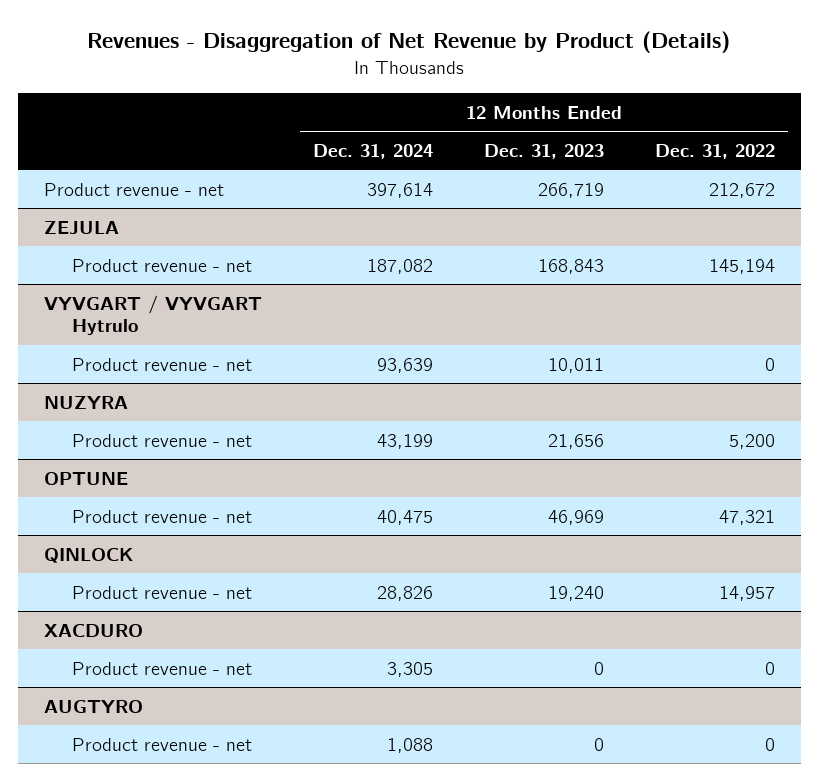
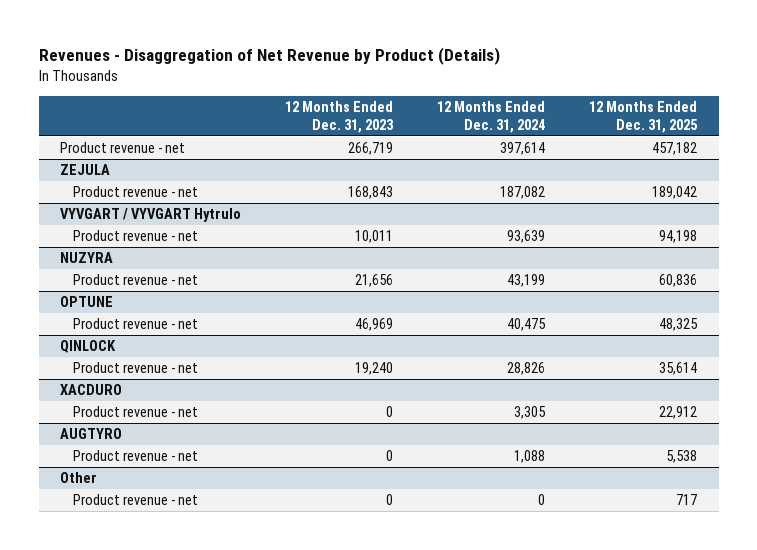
- | 12 Months Ended Dec. 31, 2024 | 12 Months Ended Dec. 31, 2023 | 12 Months Ended Dec. 31, 2022
+ | 12 Months Ended Dec. 31, 2023 | 12 Months Ended Dec. 31, 2024 | 12 Months Ended Dec. 31, 2025
+ Other
+ Product revenue - net | 0 | 0 | 717

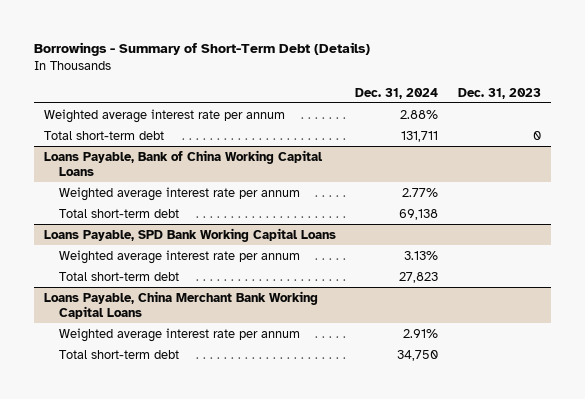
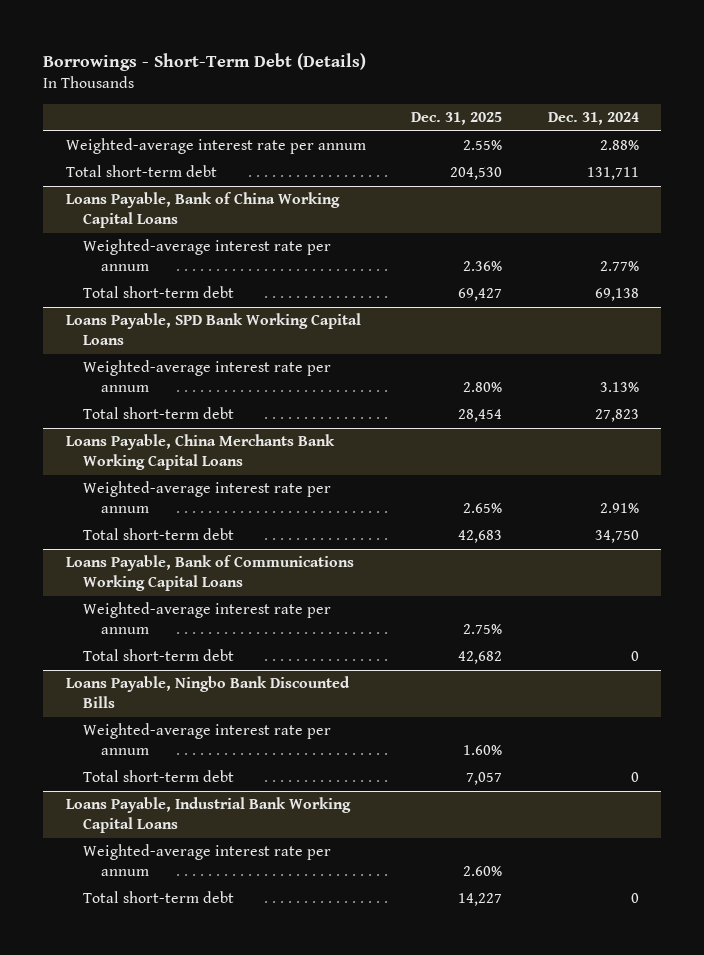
- Borrowings - Summary of Short-Term Debt (Details)
+ Borrowings - Short-Term Debt (Details)
- | Dec. 31, 2024 | Dec. 31, 2023
+ | Dec. 31, 2025 | Dec. 31, 2024
- Weighted average interest rate per annum | 2.88% |
+ Weighted-average interest rate per annum | 2.55% | 2.88%
@ Loans Payable, Bank of China Working Capital Loans
- Weighted average interest rate per annum | 2.77% |
+ Weighted-average interest rate per annum | 2.36% | 2.77%
@ Loans Payable, SPD Bank Working Capital Loans
- Weighted average interest rate per annum | 3.13% |
+ Weighted-average interest rate per annum | 2.80% | 3.13%
- Loans Payable, China Merchant Bank Working Capital Loans
- Weighted average interest rate per annum | 2.91% |
+ Loans Payable, China Merchants Bank Working Capital Loans
+ Weighted-average interest rate per annum | 2.65% | 2.91%
+ Loans Payable, Bank of Communications Working Capital Loans
+ Weighted-average interest rate per annum | 2.75% |
+ Total short-term debt | 42,682 | 0
+ Loans Payable, Ningbo Bank Discounted Bills
+ Weighted-average interest rate per annum | 1.60% |
+ Total short-term debt | 7,057 | 0
+ Loans Payable, Industrial Bank Working Capital Loans
+ Weighted-average interest rate per annum | 2.60% |
+ Total short-term debt | 14,227 | 0

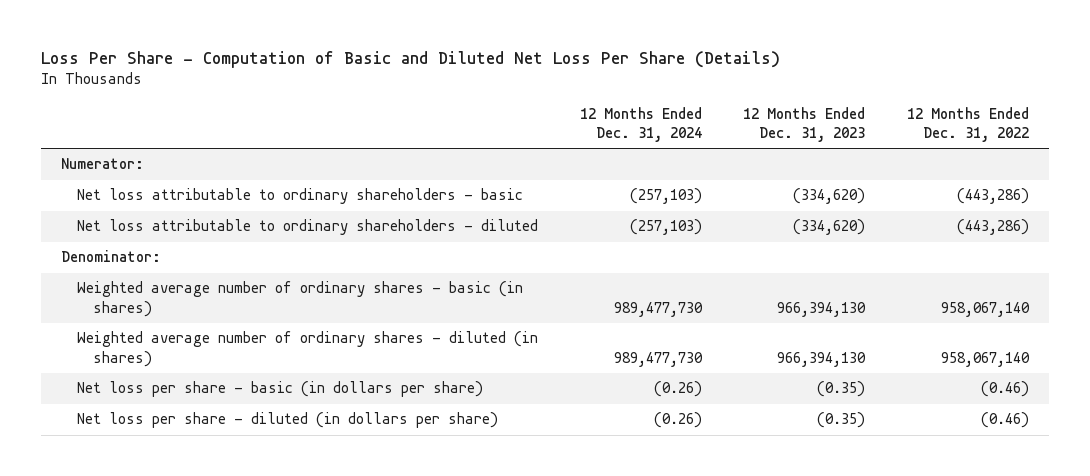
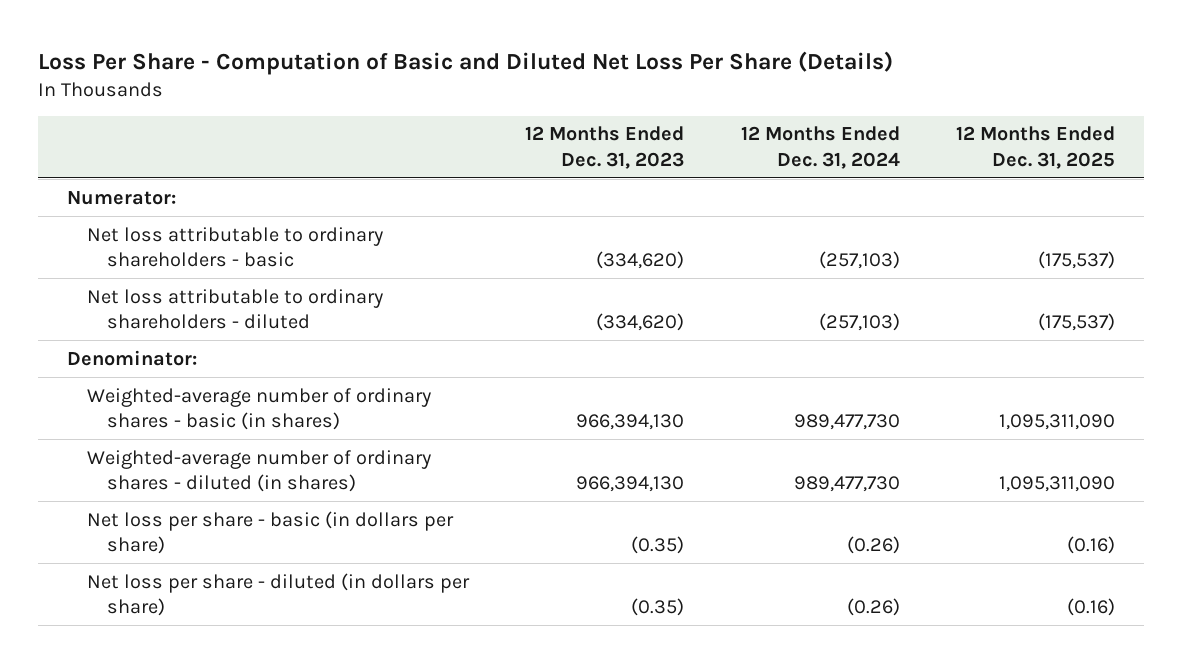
- | 12 Months Ended Dec. 31, 2024 | 12 Months Ended Dec. 31, 2023 | 12 Months Ended Dec. 31, 2022
+ | 12 Months Ended Dec. 31, 2023 | 12 Months Ended Dec. 31, 2024 | 12 Months Ended Dec. 31, 2025
- Weighted average number of ordinary shares - basic (in shares) | 989,477,730 | 966,394,130 | 958,067,140
- Weighted average number of ordinary shares - diluted (in shares) | 989,477,730 | 966,394,130 | 958,067,140
+ Weighted-average number of ordinary shares - basic (in shares) | 966,394,130 | 989,477,730 | 1,095,311,090
+ Weighted-average number of ordinary shares - diluted (in shares) | 966,394,130 | 989,477,730 | 1,095,311,090

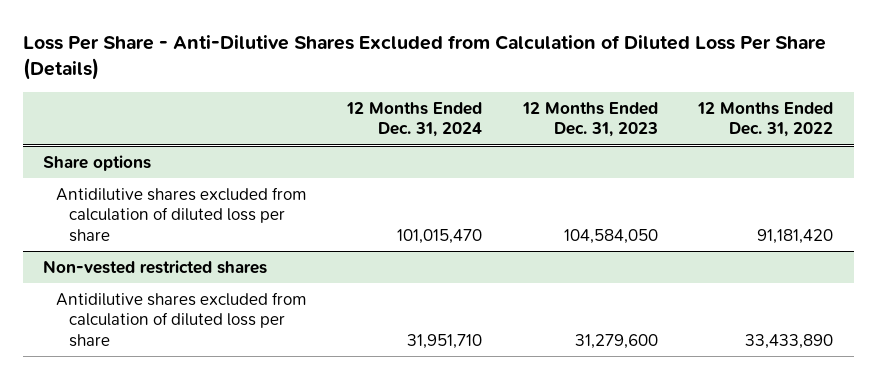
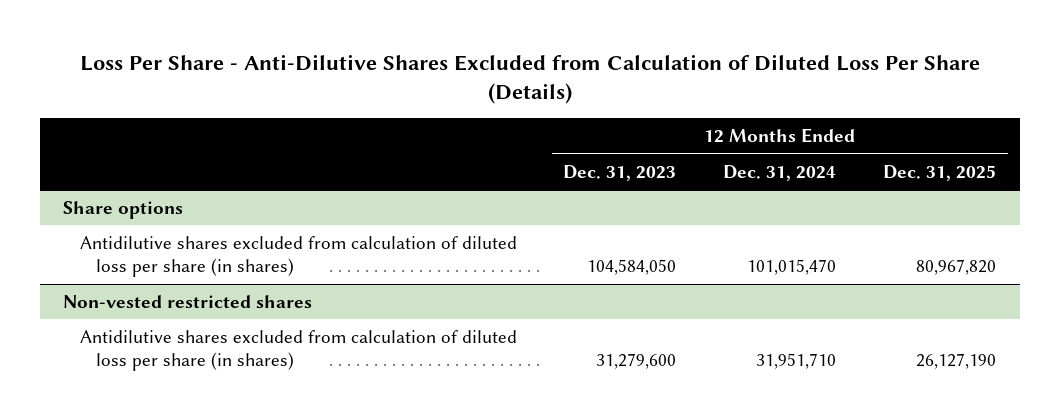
- | 12 Months Ended Dec. 31, 2024 | 12 Months Ended Dec. 31, 2023 | 12 Months Ended Dec. 31, 2022
+ | 12 Months Ended Dec. 31, 2023 | 12 Months Ended Dec. 31, 2024 | 12 Months Ended Dec. 31, 2025
@ Share options
- Antidilutive shares excluded from calculation of diluted loss per share | 101,015,470 | 104,584,050 | 91,181,420
+ Antidilutive shares excluded from calculation of diluted loss per share (in shares) | 104,584,050 | 101,015,470 | 80,967,820
@ Non-vested restricted shares
- Antidilutive shares excluded from calculation of diluted loss per share | 31,951,710 | 31,279,600 | 33,433,890
+ Antidilutive shares excluded from calculation of diluted loss per share (in shares) | 31,279,600 | 31,951,710 | 26,127,190

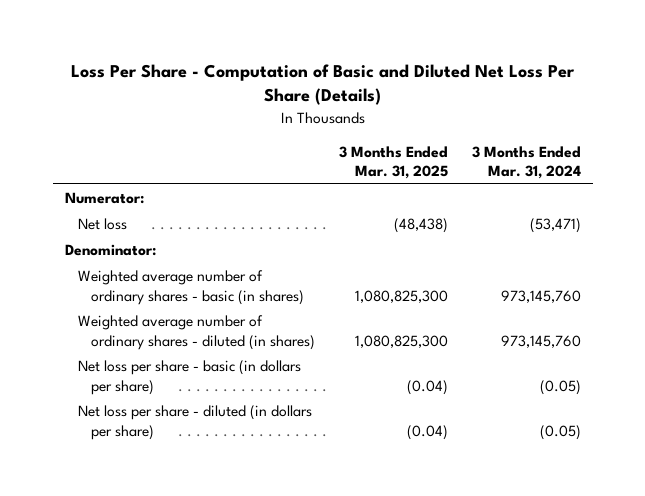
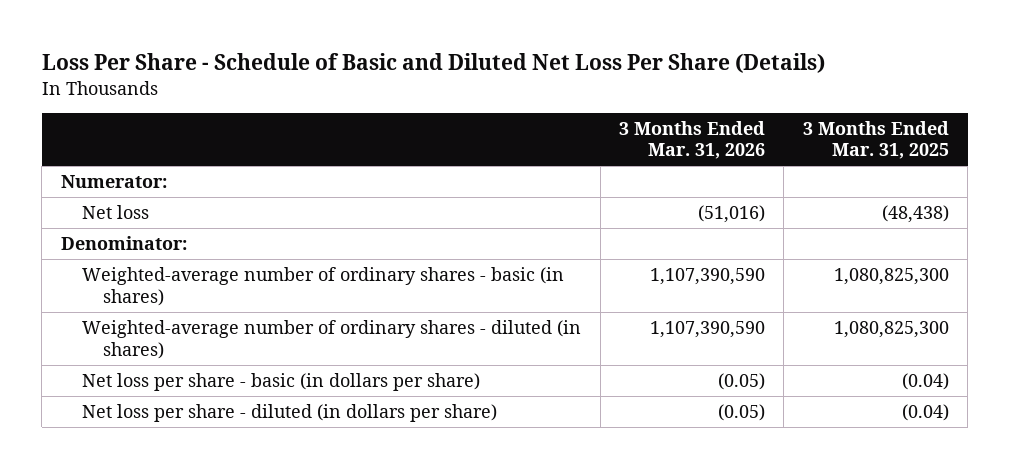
- Loss Per Share - Computation of Basic and Diluted Net Loss Per Share (Details)
+ Loss Per Share - Schedule of Basic and Diluted Net Loss Per Share (Details)
- | 3 Months Ended Mar. 31, 2025 | 3 Months Ended Mar. 31, 2024
+ | 3 Months Ended Mar. 31, 2026 | 3 Months Ended Mar. 31, 2025
- Weighted average number of ordinary shares - basic (in shares) | 1,080,825,300 | 973,145,760
- Weighted average number of ordinary shares - diluted (in shares) | 1,080,825,300 | 973,145,760
+ Weighted-average number of ordinary shares - basic (in shares) | 1,107,390,590 | 1,080,825,300
+ Weighted-average number of ordinary shares - diluted (in shares) | 1,107,390,590 | 1,080,825,300

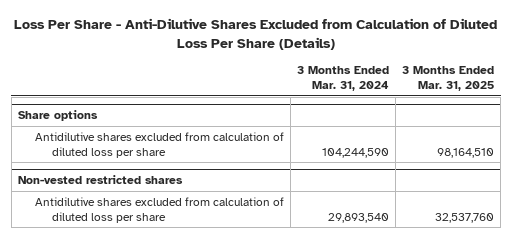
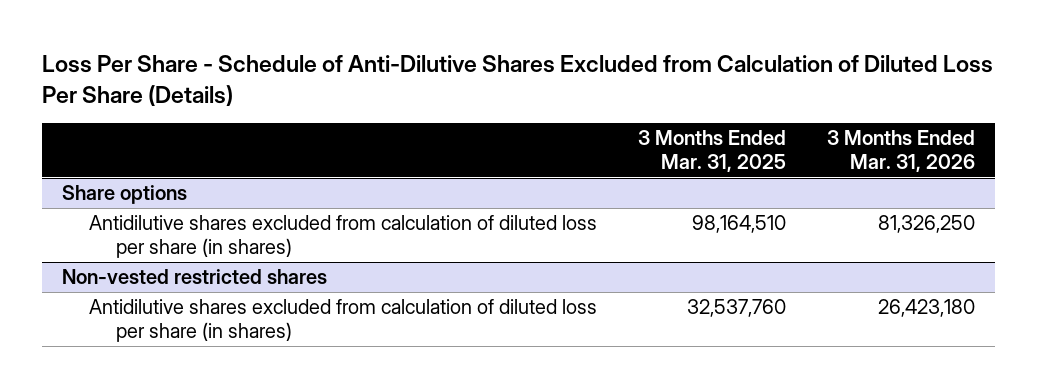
- Loss Per Share - Anti-Dilutive Shares Excluded from Calculation of Diluted Loss Per Share (Details)
+ Loss Per Share - Schedule of Anti-Dilutive Shares Excluded from Calculation of Diluted Loss Per Share (Details)
- | 3 Months Ended Mar. 31, 2024 | 3 Months Ended Mar. 31, 2025
+ | 3 Months Ended Mar. 31, 2025 | 3 Months Ended Mar. 31, 2026
@ Share options
- Antidilutive shares excluded from calculation of diluted loss per share | 104,244,590 | 98,164,510
+ Antidilutive shares excluded from calculation of diluted loss per share (in shares) | 98,164,510 | 81,326,250
@ Non-vested restricted shares
- Antidilutive shares excluded from calculation of diluted loss per share | 29,893,540 | 32,537,760
+ Antidilutive shares excluded from calculation of diluted loss per share (in shares) | 32,537,760 | 26,423,180

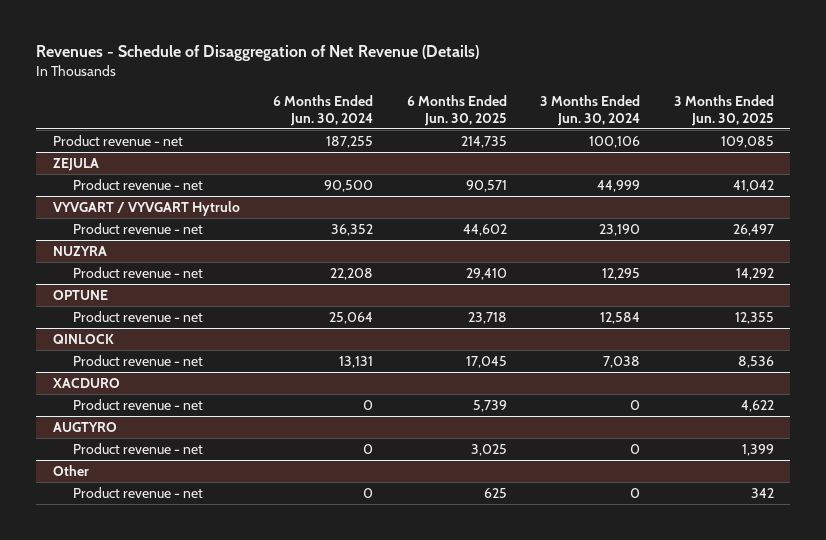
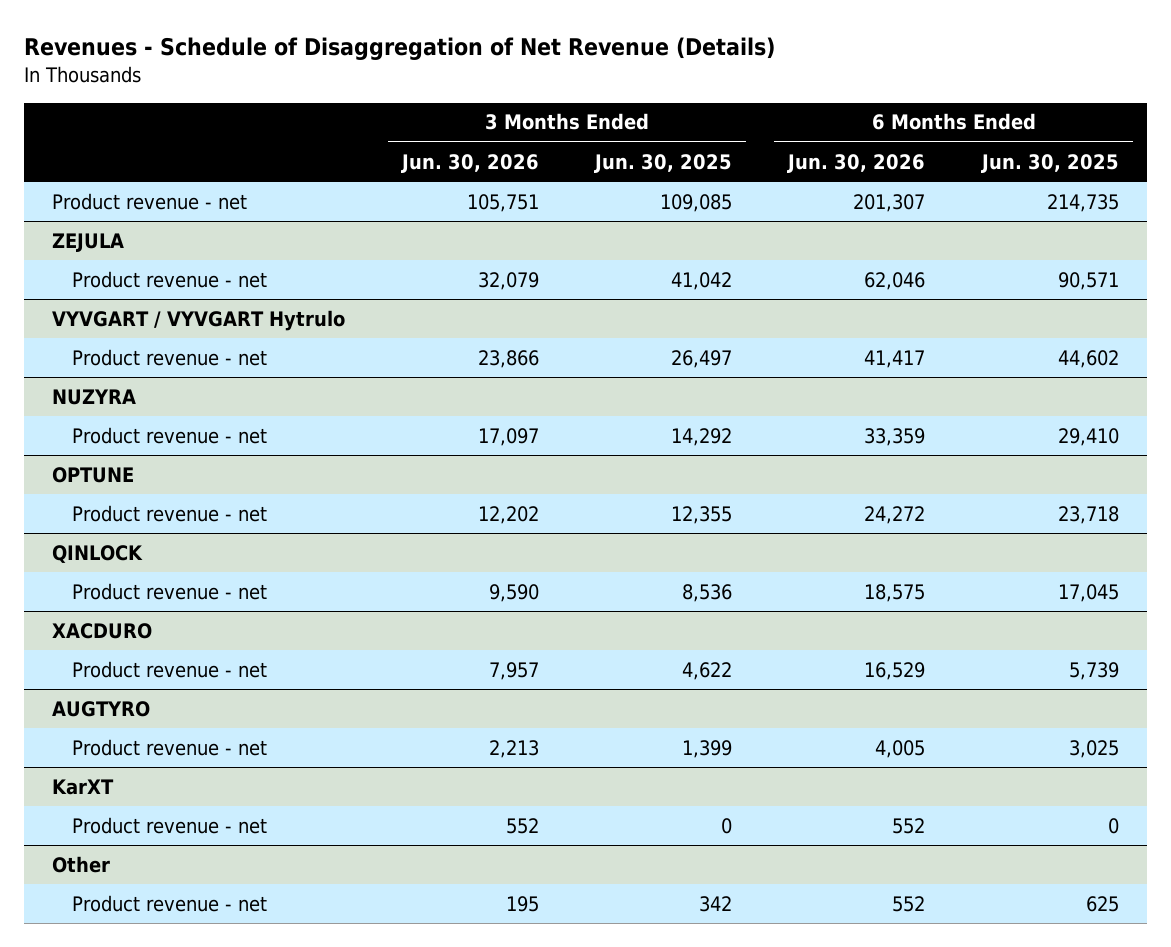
- | 6 Months Ended Jun. 30, 2024 | 6 Months Ended Jun. 30, 2025 | 3 Months Ended Jun. 30, 2024 | 3 Months Ended Jun. 30, 2025
+ | 3 Months Ended Jun. 30, 2026 | 3 Months Ended Jun. 30, 2025 | 6 Months Ended Jun. 30, 2026 | 6 Months Ended Jun. 30, 2025
+ KarXT
+ Product revenue - net | 552 | 0 | 552 | 0

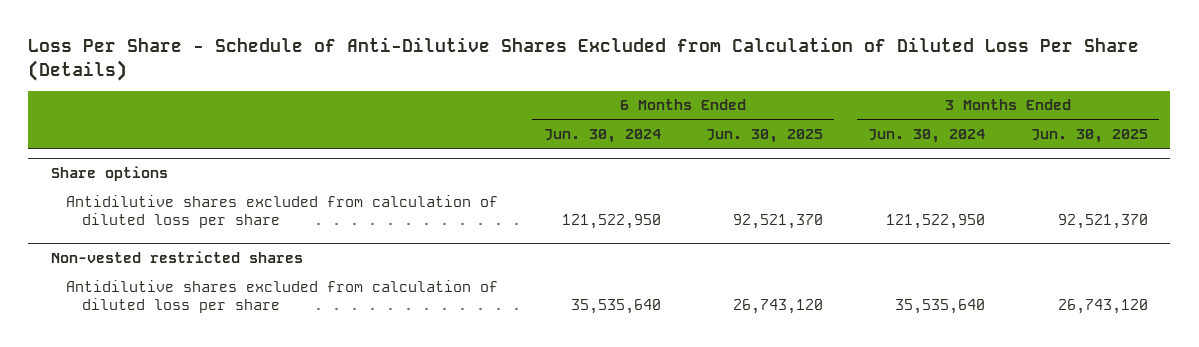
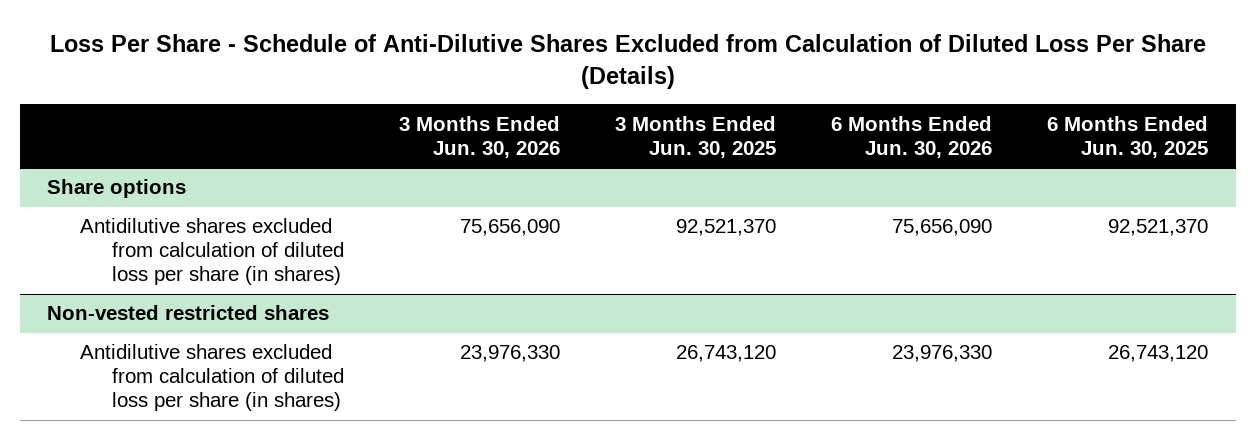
- | 6 Months Ended Jun. 30, 2024 | 6 Months Ended Jun. 30, 2025 | 3 Months Ended Jun. 30, 2024 | 3 Months Ended Jun. 30, 2025
+ | 3 Months Ended Jun. 30, 2026 | 3 Months Ended Jun. 30, 2025 | 6 Months Ended Jun. 30, 2026 | 6 Months Ended Jun. 30, 2025
@ Share options
- Antidilutive shares excluded from calculation of diluted loss per share | 121,522,950 | 92,521,370 | 121,522,950 | 92,521,370
+ Antidilutive shares excluded from calculation of diluted loss per share (in shares) | 75,656,090 | 92,521,370 | 75,656,090 | 92,521,370
@ Non-vested restricted shares
- Antidilutive shares excluded from calculation of diluted loss per share | 35,535,640 | 26,743,120 | 35,535,640 | 26,743,120
+ Antidilutive shares excluded from calculation of diluted loss per share (in shares) | 23,976,330 | 26,743,120 | 23,976,330 | 26,743,120

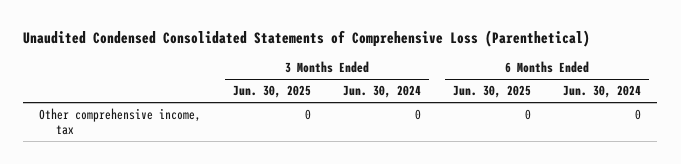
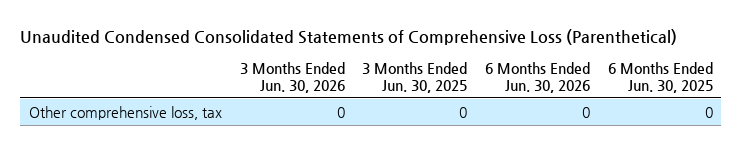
- | 3 Months Ended Jun. 30, 2025 | 3 Months Ended Jun. 30, 2024 | 6 Months Ended Jun. 30, 2025 | 6 Months Ended Jun. 30, 2024
+ | 3 Months Ended Jun. 30, 2026 | 3 Months Ended Jun. 30, 2025 | 6 Months Ended Jun. 30, 2026 | 6 Months Ended Jun. 30, 2025
- Other comprehensive income, tax | 0 | 0 | 0 | 0
+ Other comprehensive loss, tax | 0 | 0 | 0 | 0

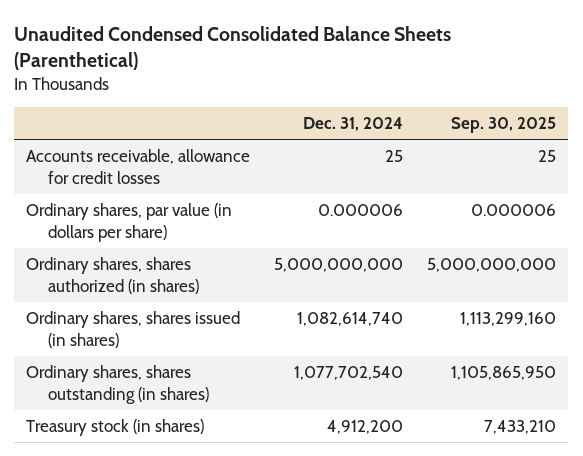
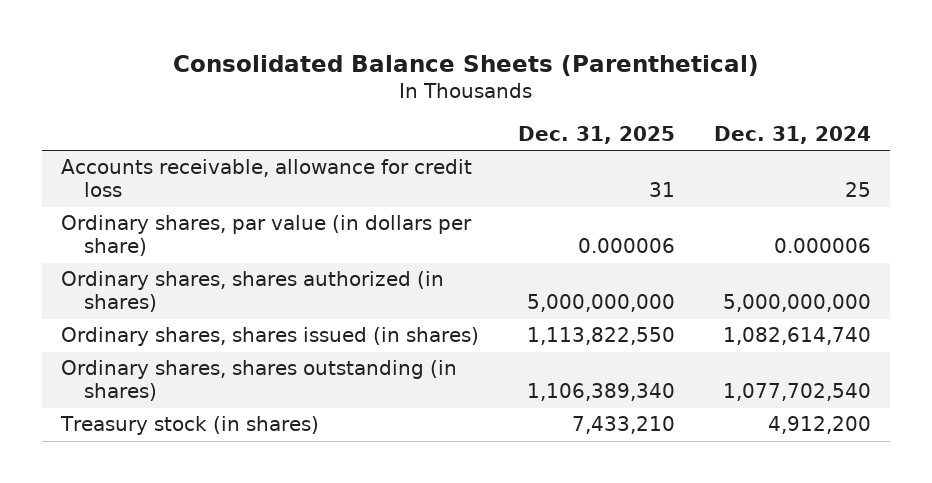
- Unaudited Condensed Consolidated Balance Sheets (Parenthetical)
+ Consolidated Balance Sheets (Parenthetical)
- | Dec. 31, 2024 | Sep. 30, 2025
+ | Dec. 31, 2025 | Dec. 31, 2024
- Accounts receivable, allowance for credit losses | 25 | 25
+ Accounts receivable, allowance for credit loss | 31 | 25

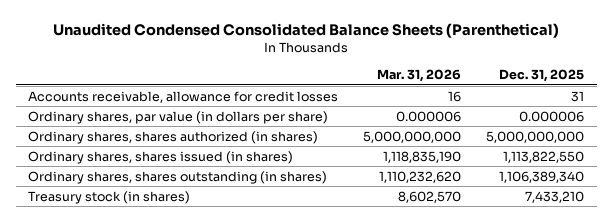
- Consolidated Balance Sheets (Parenthetical)
+ Unaudited Condensed Consolidated Balance Sheets (Parenthetical)
- | Dec. 31, 2025 | Dec. 31, 2024
+ | Mar. 31, 2026 | Dec. 31, 2025
- Accounts receivable, allowance for credit loss | 31 | 25
+ Accounts receivable, allowance for credit losses | 16 | 31

